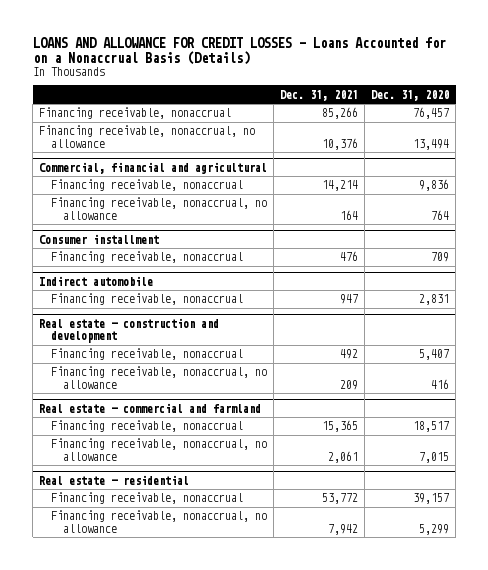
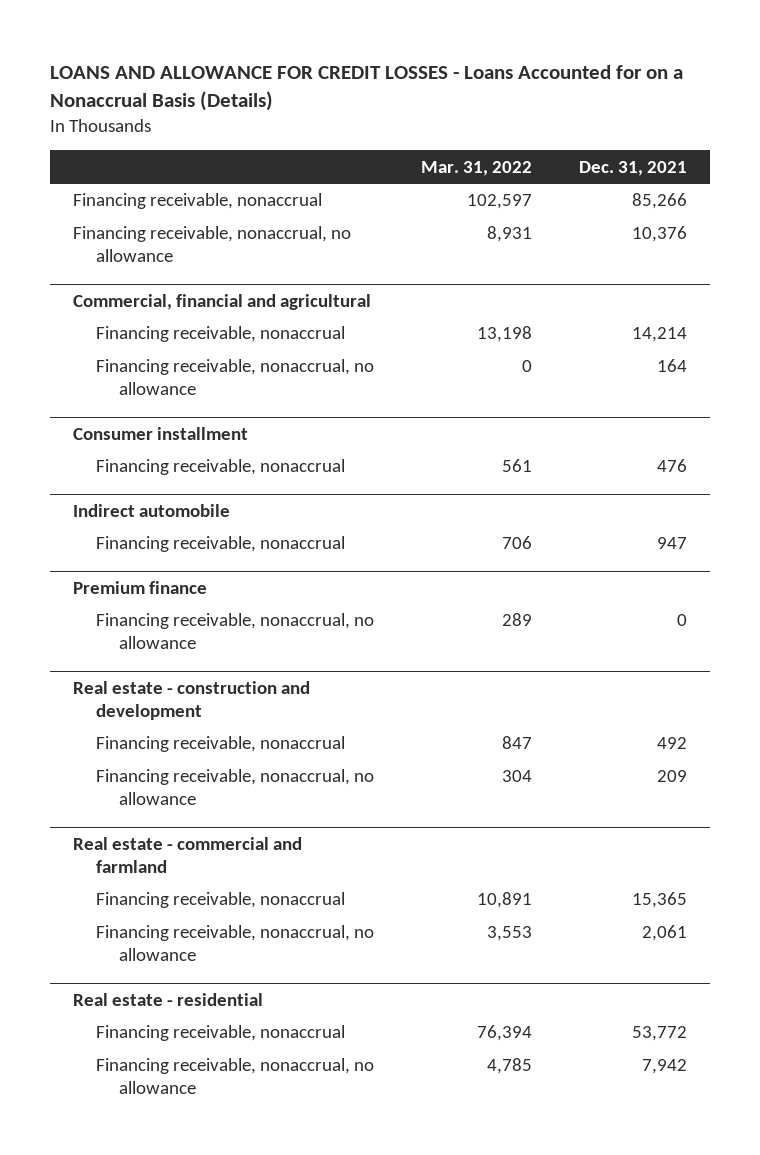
- | Dec. 31, 2021 | Dec. 31, 2020
+ | Mar. 31, 2022 | Dec. 31, 2021
+ Premium finance
+ Financing receivable, nonaccrual, no allowance | 289 | 0

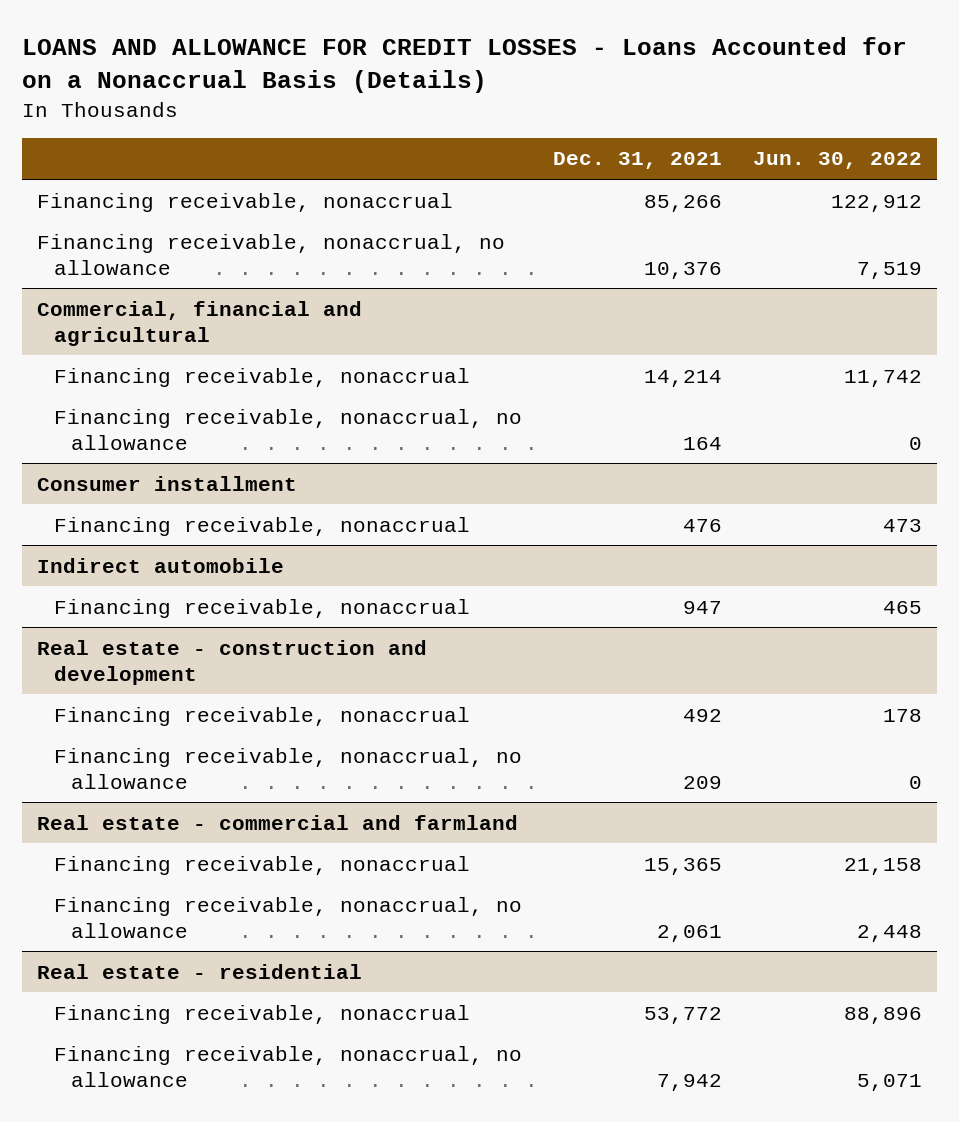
- | Mar. 31, 2022 | Dec. 31, 2021
+ | Dec. 31, 2021 | Jun. 30, 2022
- Premium finance
- Financing receivable, nonaccrual, no allowance | 289 | 0

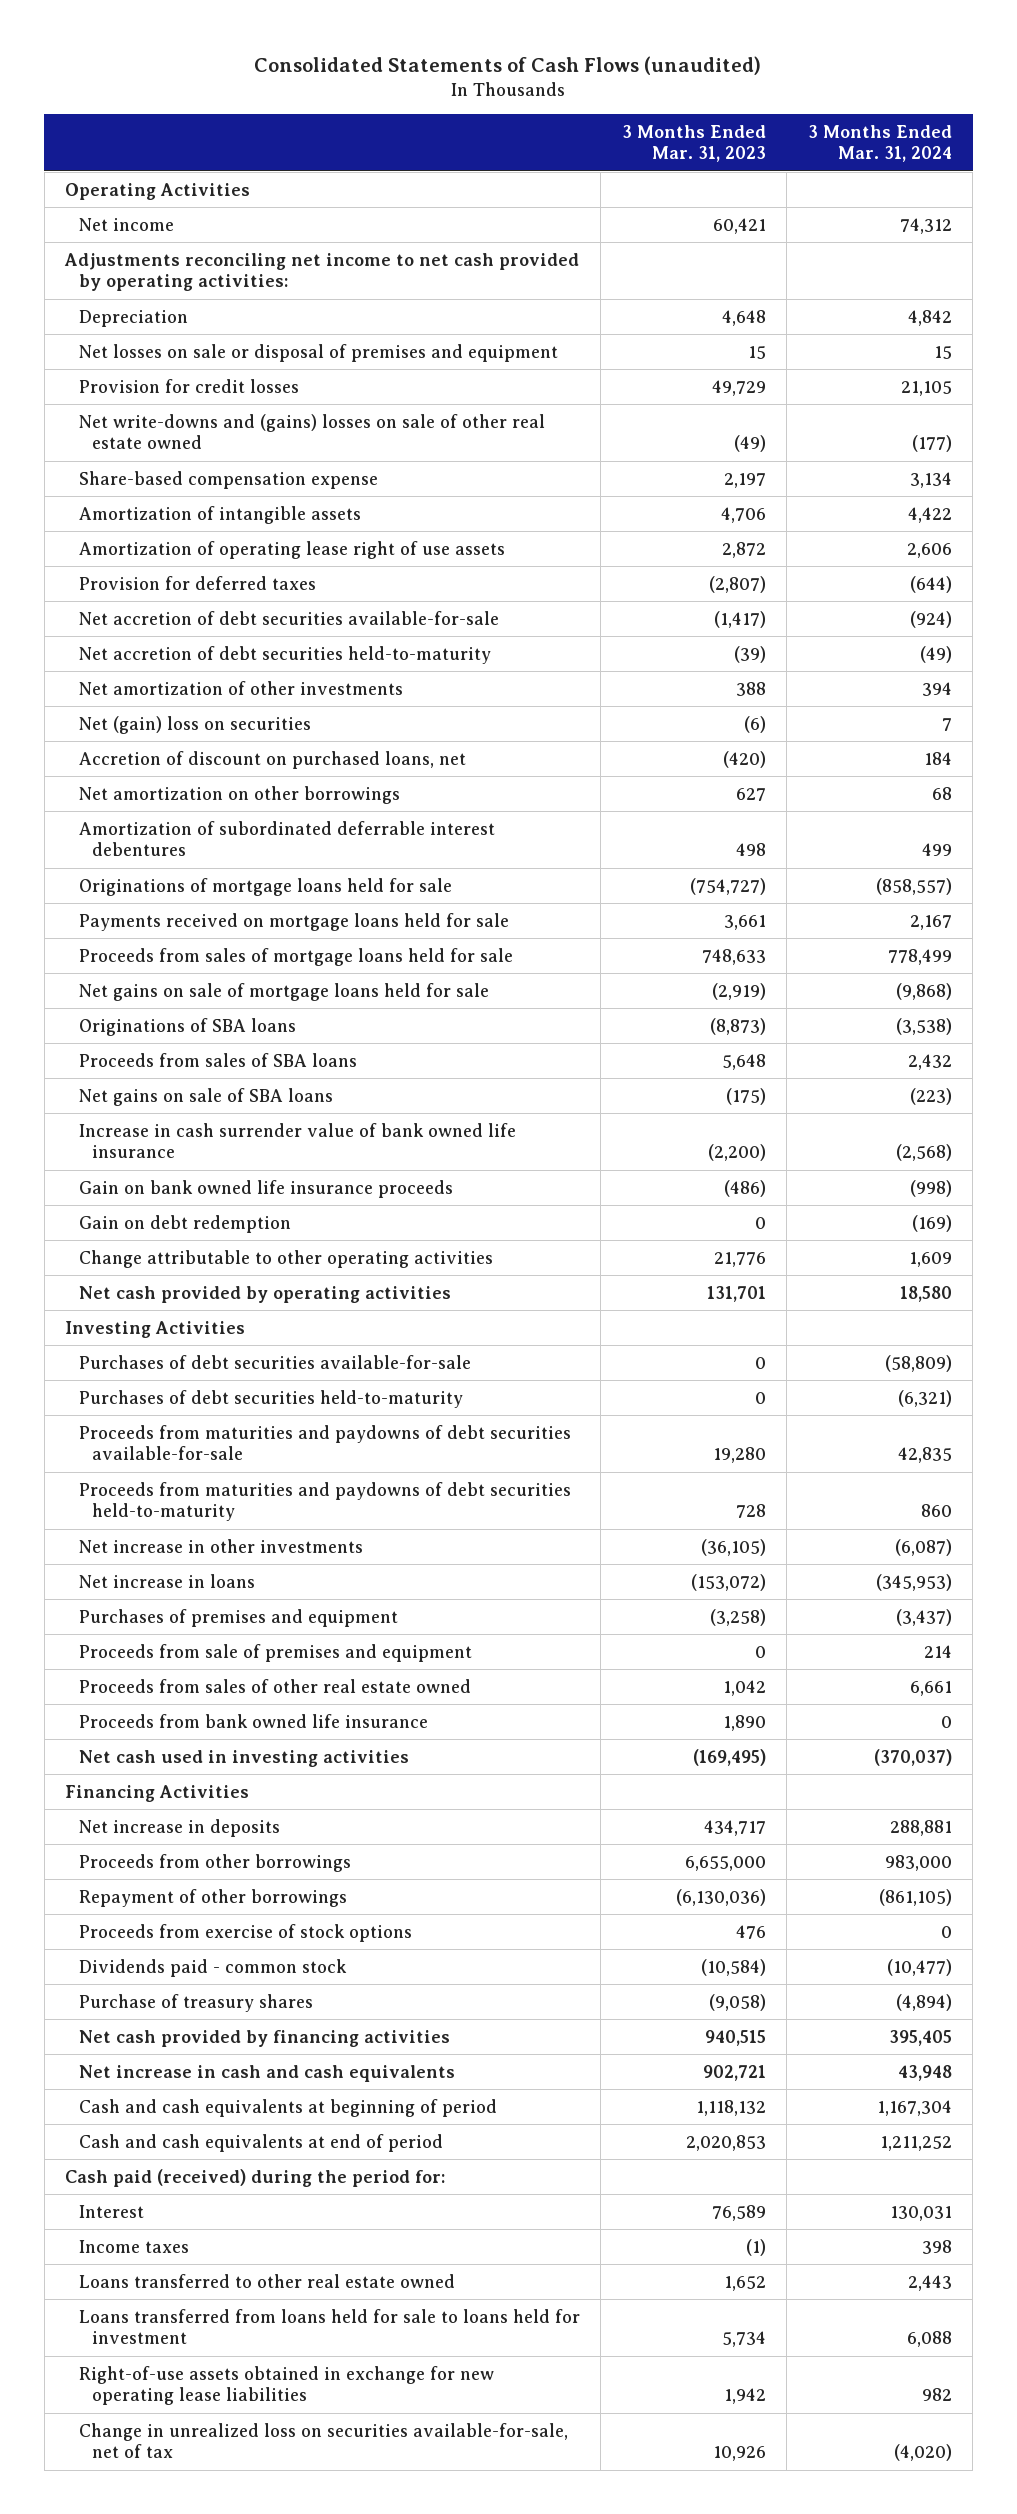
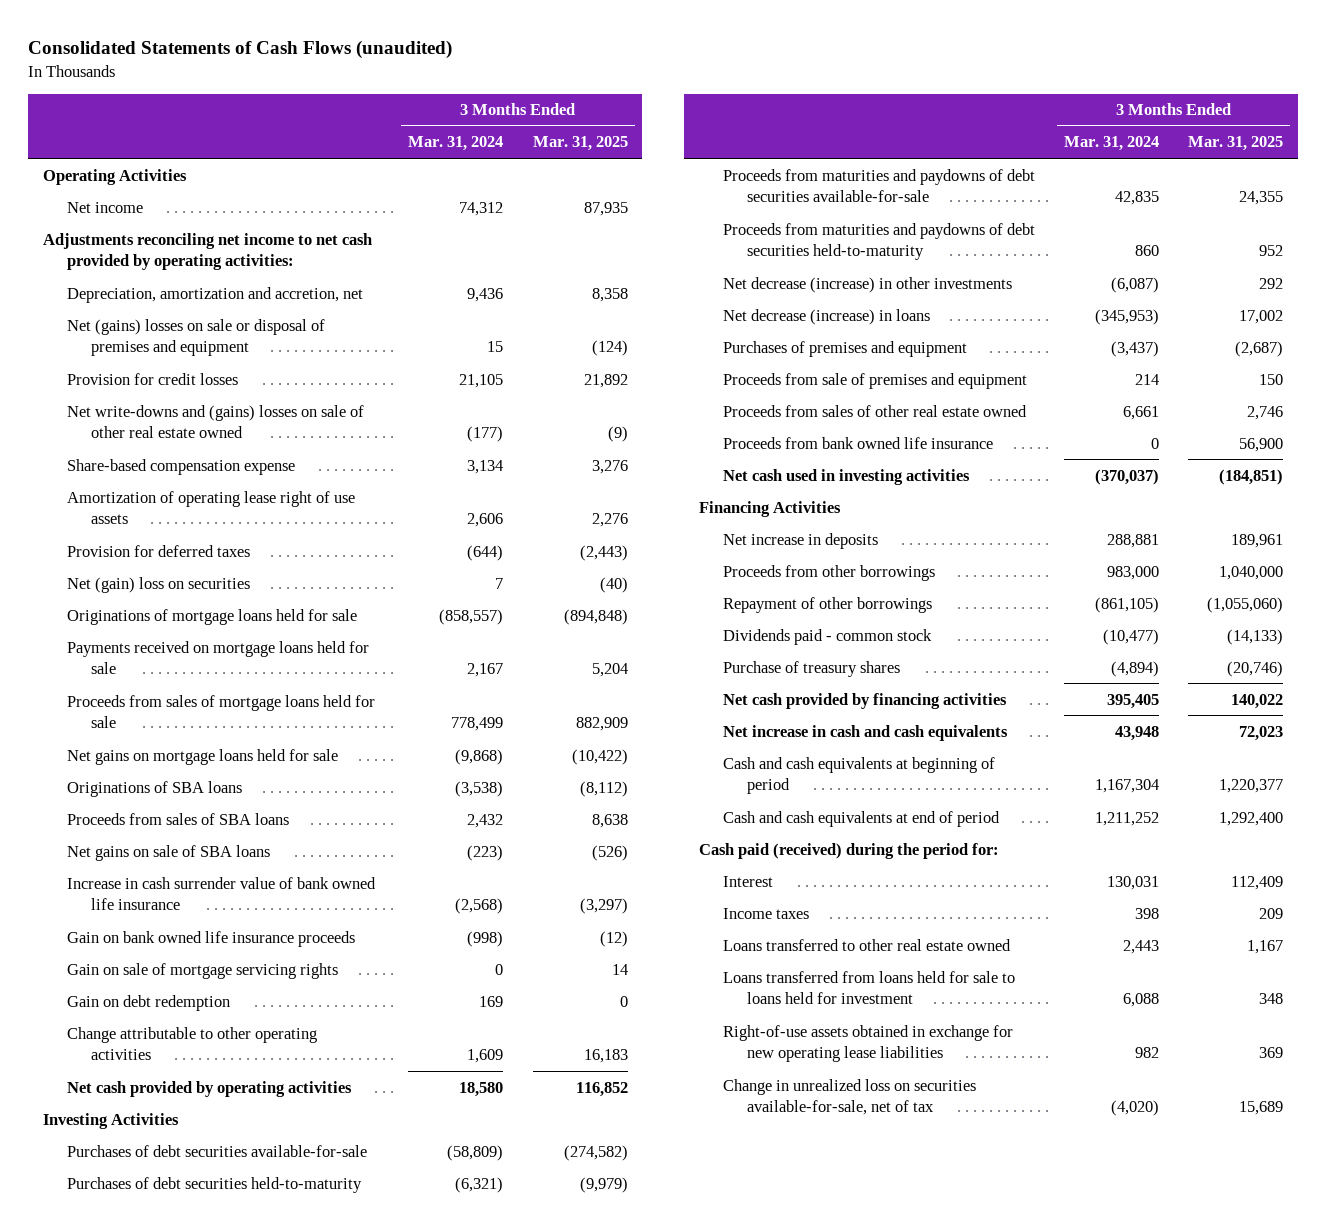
- | 3 Months Ended Mar. 31, 2023 | 3 Months Ended Mar. 31, 2024
+ | 3 Months Ended Mar. 31, 2024 | 3 Months Ended Mar. 31, 2025
- Depreciation | 4,648 | 4,842
- Net losses on sale or disposal of premises and equipment | 15 | 15
+ Depreciation, amortization and accretion, net | 9,436 | 8,358
+ Net (gains) losses on sale or disposal of premises and equipment | 15 | (124)
- Amortization of intangible assets | 4,706 | 4,422
- Net accretion of debt securities available-for-sale | (1,417) | (924)
- Net accretion of debt securities held-to-maturity | (39) | (49)
- Net amortization of other investments | 388 | 394
- Accretion of discount on purchased loans, net | (420) | 184
- Net amortization on other borrowings | 627 | 68
- Amortization of subordinated deferrable interest debentures | 498 | 499
- Net gains on sale of mortgage loans held for sale | (2,919) | (9,868)
+ Net gains on mortgage loans held for sale | (9,868) | (10,422)
- Gain on debt redemption | 0 | (169)
+ Gain on sale of mortgage servicing rights | 0 | 14
+ Gain on debt redemption | 169 | 0
- Net increase in other investments | (36,105) | (6,087)
- Net increase in loans | (153,072) | (345,953)
+ Net decrease (increase) in other investments | (6,087) | 292
+ Net decrease (increase) in loans | (345,953) | 17,002
- Proceeds from exercise of stock options | 476 | 0

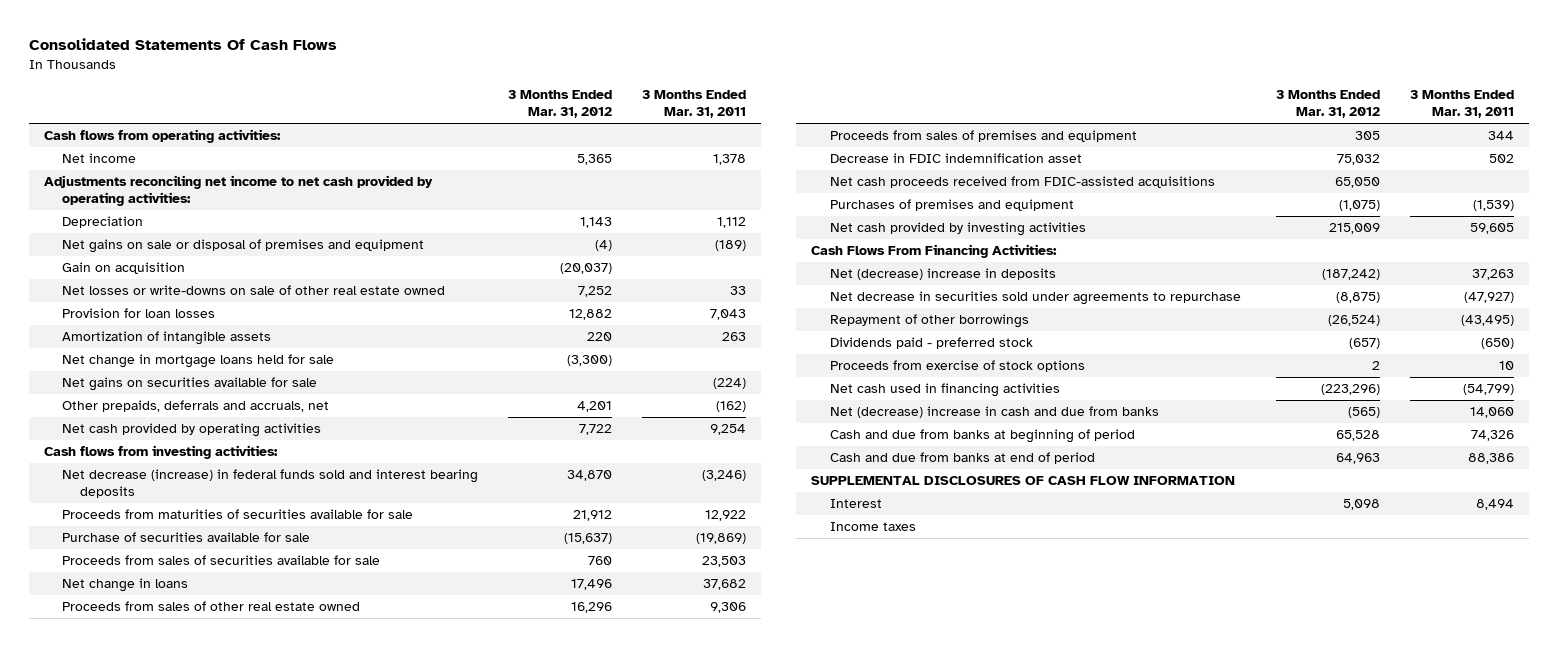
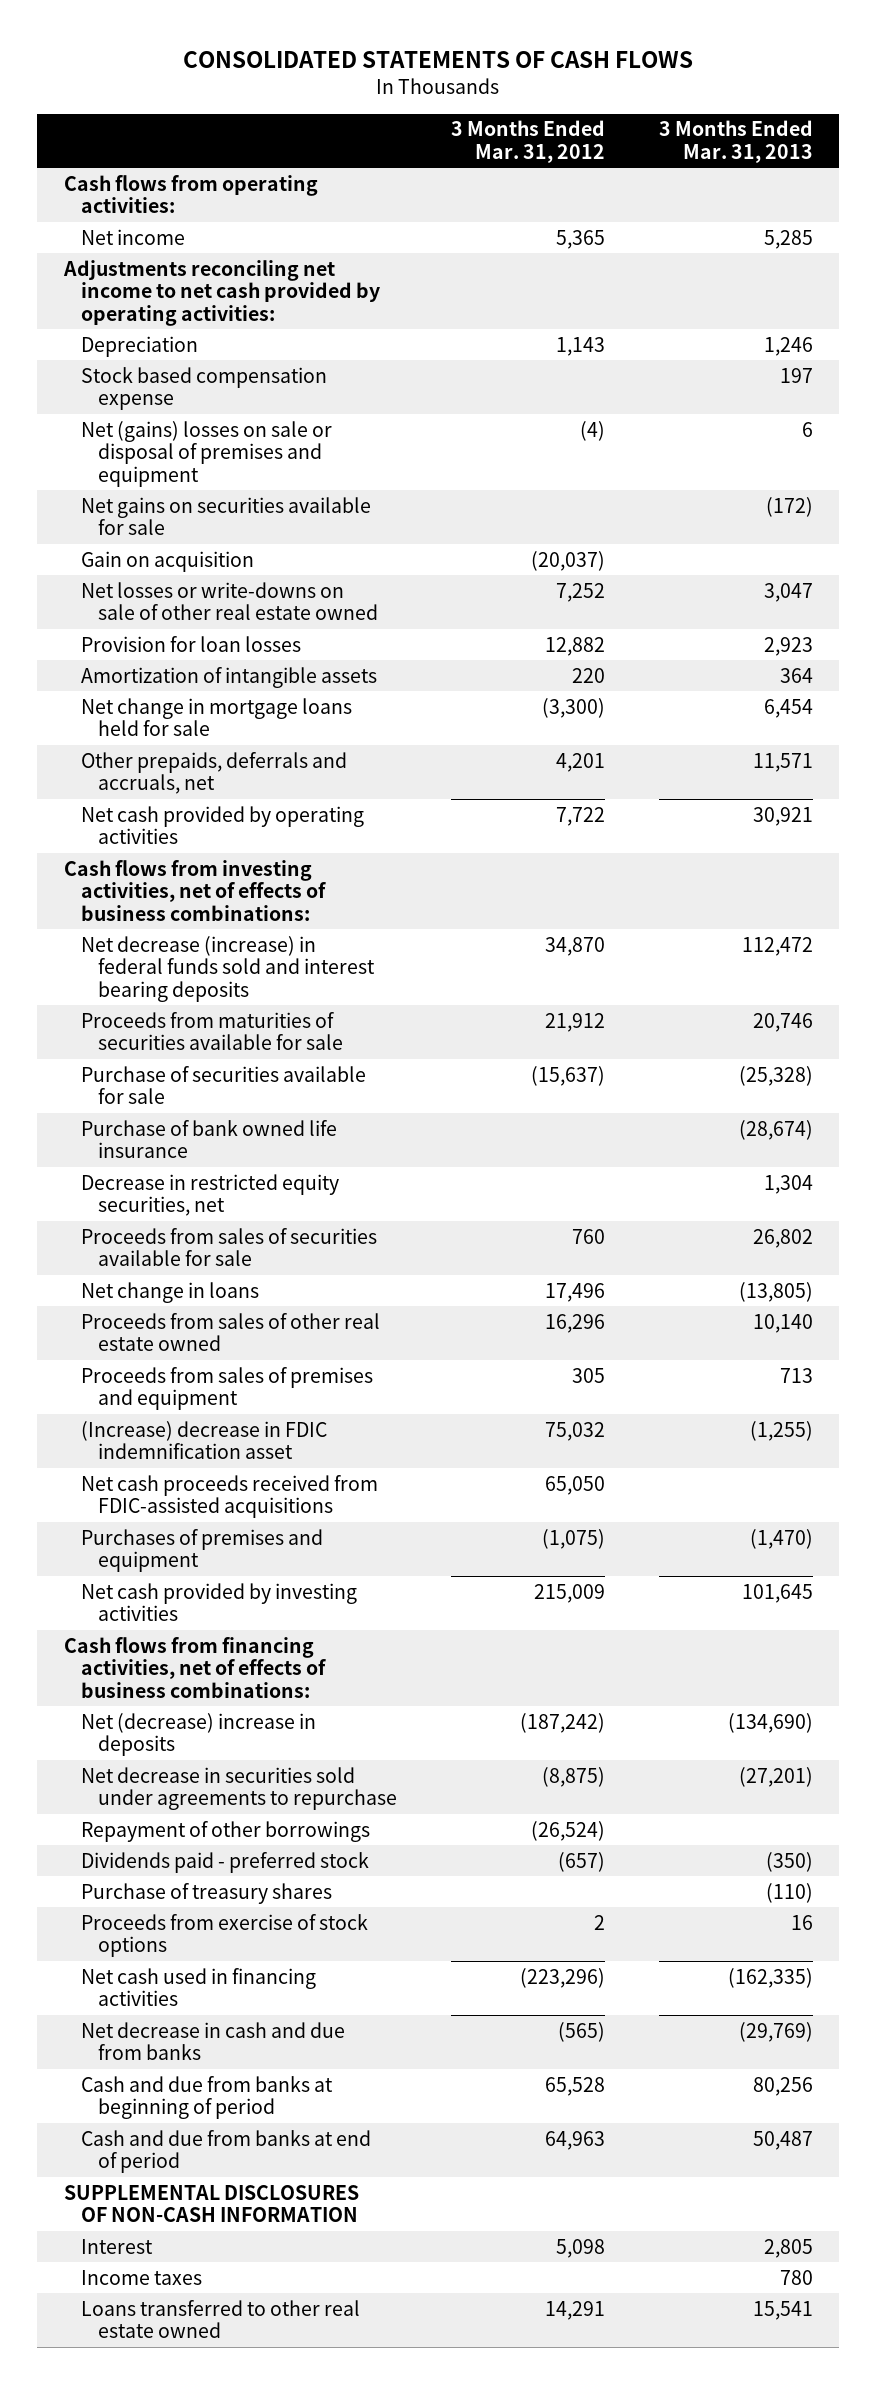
- Consolidated Statements Of Cash Flows
+ CONSOLIDATED STATEMENTS OF CASH FLOWS
- | 3 Months Ended Mar. 31, 2012 | 3 Months Ended Mar. 31, 2011
+ | 3 Months Ended Mar. 31, 2012 | 3 Months Ended Mar. 31, 2013
- Net gains on sale or disposal of premises and equipment | (4) | (189)
+ Stock based compensation expense | | 197
+ Net (gains) losses on sale or disposal of premises and equipment | (4) | 6
moved up: Net gains on securities available for sale | | (172)
- Cash flows from investing activities:
+ Cash flows from investing activities, net of effects of business combinations:
+ Purchase of bank owned life insurance | | (28,674)
+ Decrease in restricted equity securities, net | | 1,304
- Decrease in FDIC indemnification asset | 75,032 | 502
+ (Increase) decrease in FDIC indemnification asset | 75,032 | (1,255)
- Cash Flows From Financing Activities:
+ Cash flows from financing activities, net of effects of business combinations:
+ Purchase of treasury shares | | (110)
- Net (decrease) increase in cash and due from banks | (565) | 14,060
+ Net decrease in cash and due from banks | (565) | (29,769)
- SUPPLEMENTAL DISCLOSURES OF CASH FLOW INFORMATION
+ SUPPLEMENTAL DISCLOSURES OF NON-CASH INFORMATION
+ Loans transferred to other real estate owned | 14,291 | 15,541

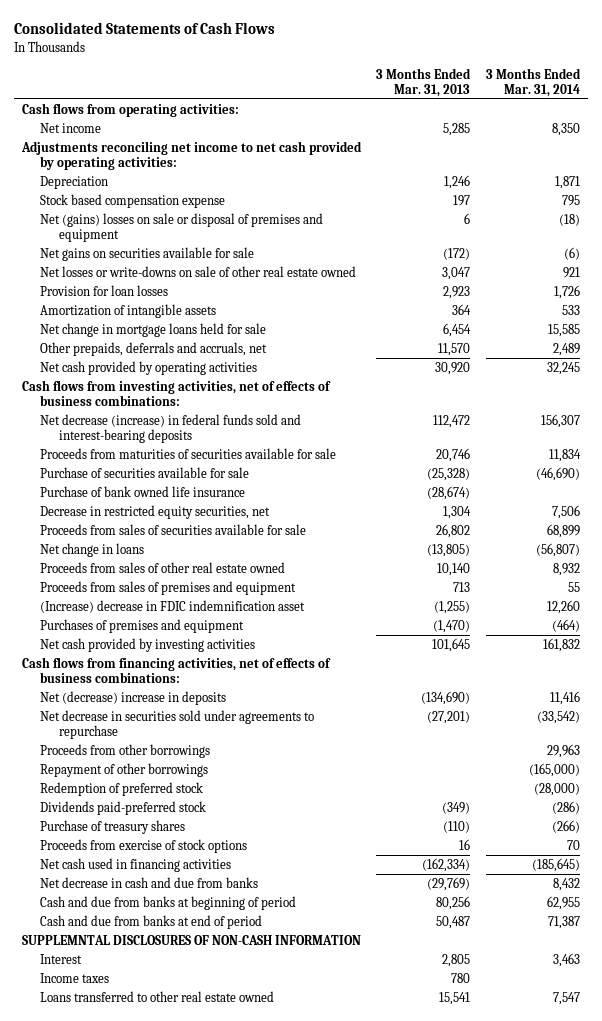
- CONSOLIDATED STATEMENTS OF CASH FLOWS
+ Consolidated Statements of Cash Flows
- | 3 Months Ended Mar. 31, 2012 | 3 Months Ended Mar. 31, 2013
+ | 3 Months Ended Mar. 31, 2013 | 3 Months Ended Mar. 31, 2014
- Gain on acquisition | (20,037) |
- Other prepaids, deferrals and accruals, net | 4,201 | 11,571
- Net cash provided by operating activities | 7,722 | 30,921
+ Other prepaids, deferrals and accruals, net | 11,570 | 2,489
+ Net cash provided by operating activities | 30,920 | 32,245
- Net decrease (increase) in federal funds sold and interest bearing deposits | 34,870 | 112,472
+ Net decrease (increase) in federal funds sold and interest-bearing deposits | 112,472 | 156,307
- Net cash proceeds received from FDIC-assisted acquisitions | 65,050 |
+ Proceeds from other borrowings | | 29,963
- Dividends paid - preferred stock | (657) | (350)
+ Redemption of preferred stock | | (28,000)
+ Dividends paid-preferred stock | (349) | (286)
- Net cash used in financing activities | (223,296) | (162,335)
+ Net cash used in financing activities | (162,334) | (185,645)
- SUPPLEMENTAL DISCLOSURES OF NON-CASH INFORMATION
+ SUPPLEMNTAL DISCLOSURES OF NON-CASH INFORMATION

